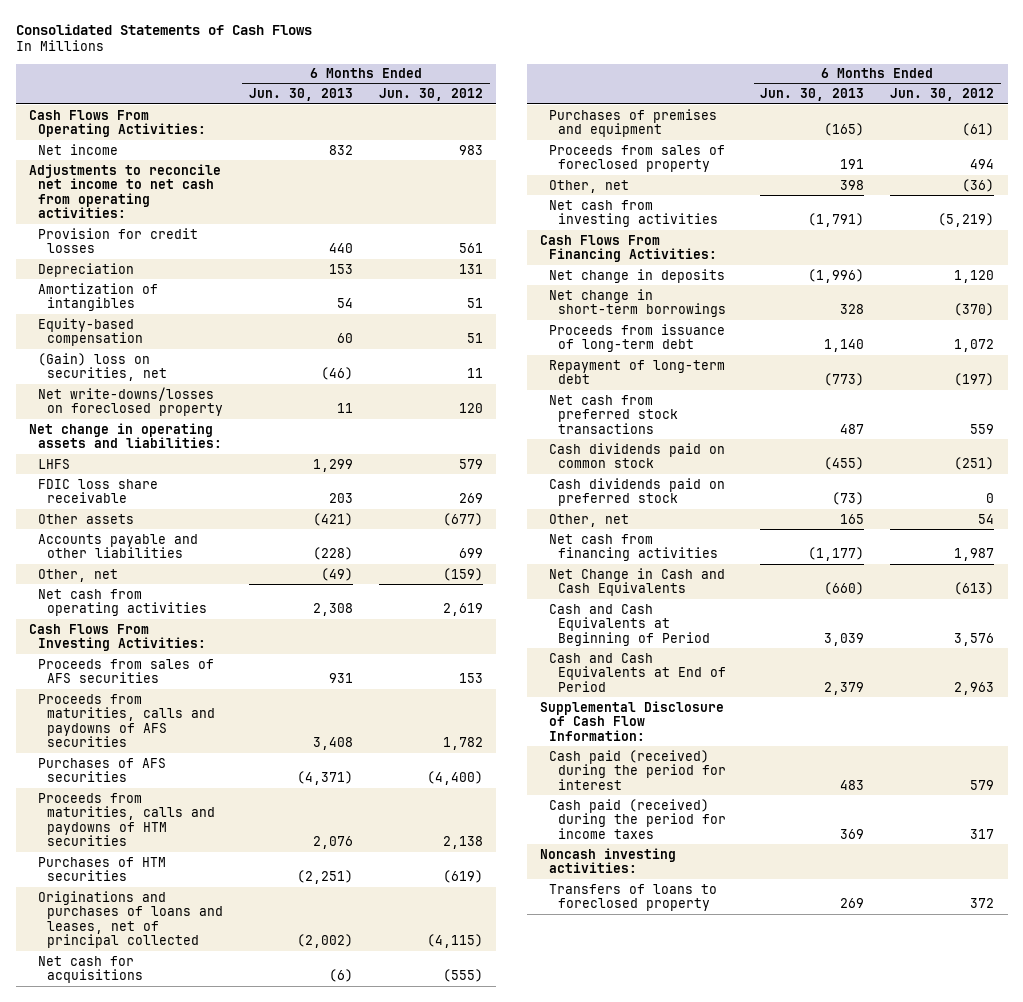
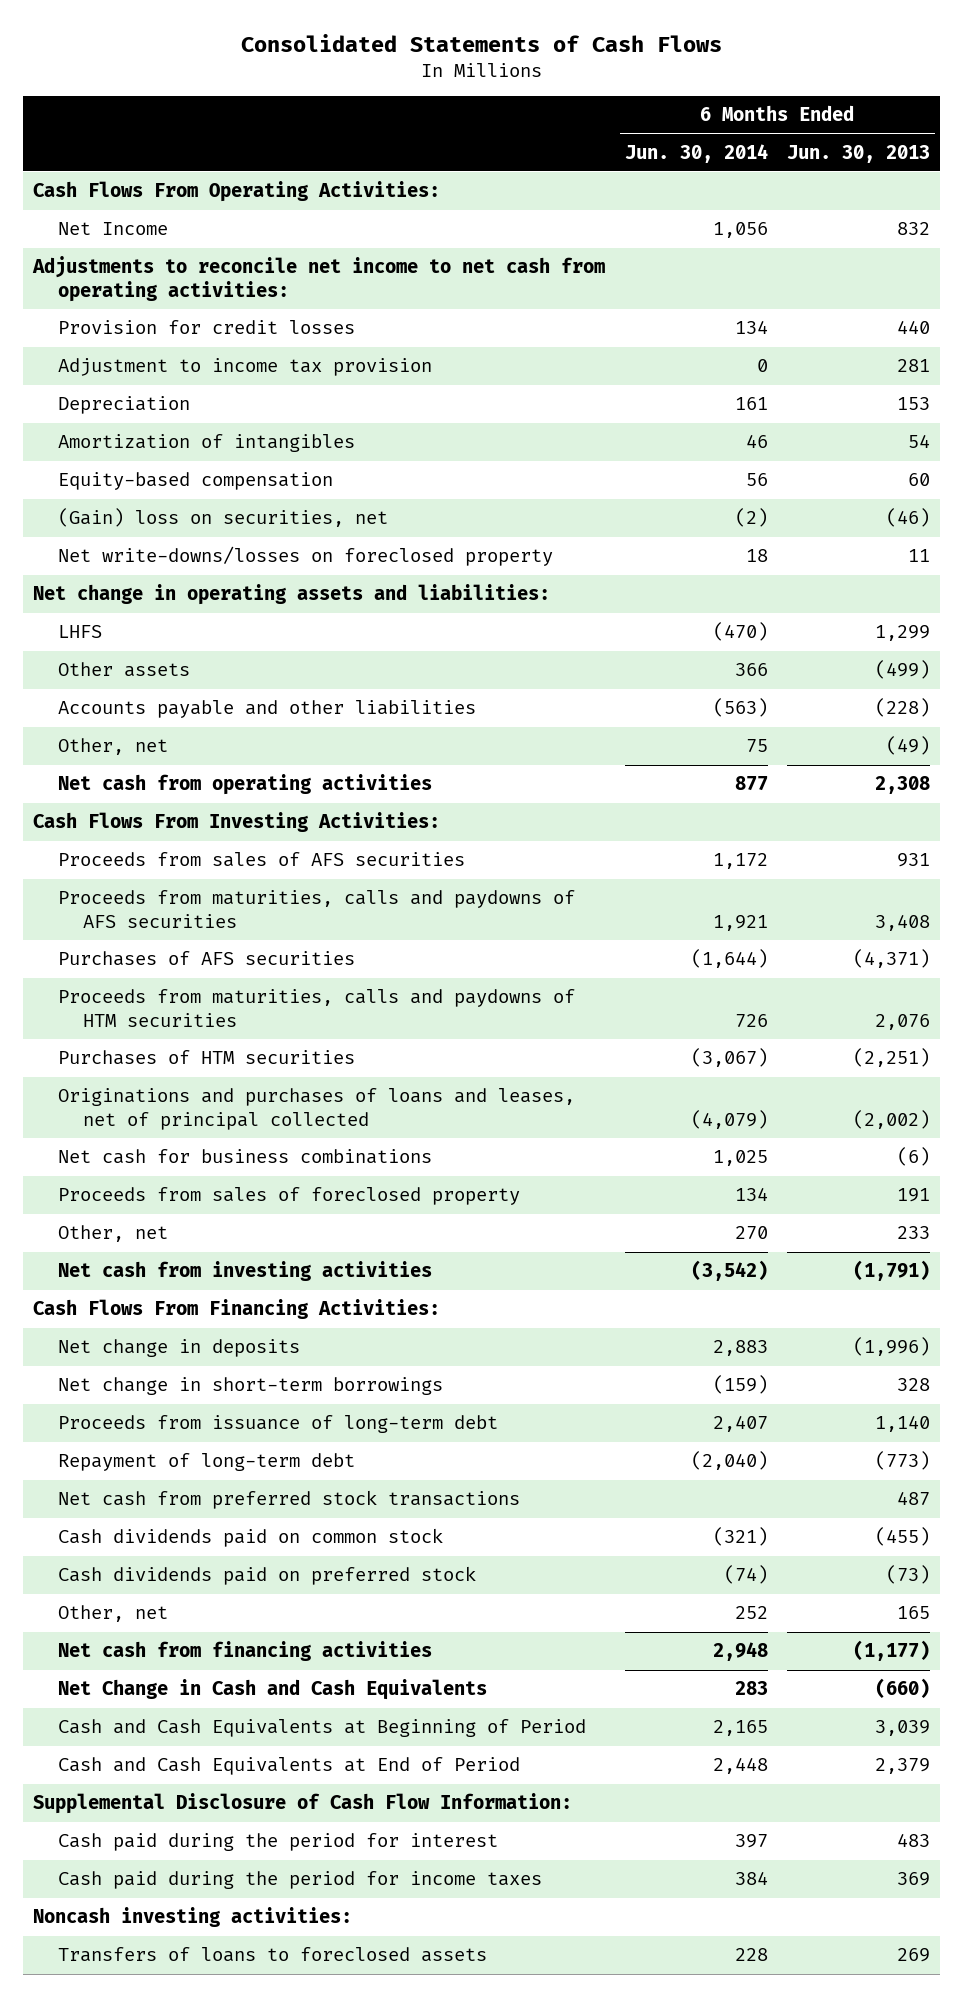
- | 6 Months Ended Jun. 30, 2013 | 6 Months Ended Jun. 30, 2012
+ | 6 Months Ended Jun. 30, 2014 | 6 Months Ended Jun. 30, 2013
- Net income | 832 | 983
+ Net Income | 1,056 | 832
+ Adjustment to income tax provision | 0 | 281
- FDIC loss share receivable | 203 | 269
- Other assets | (421) | (677)
+ Other assets | 366 | (499)
- Net cash for acquisitions | (6) | (555)
- Purchases of premises and equipment | (165) | (61)
+ Net cash for business combinations | 1,025 | (6)
- Other, net | 398 | (36)
+ Other, net | 270 | 233
- Cash paid (received) during the period for interest | 483 | 579
- Cash paid (received) during the period for income taxes | 369 | 317
+ Cash paid during the period for interest | 397 | 483
+ Cash paid during the period for income taxes | 384 | 369
- Transfers of loans to foreclosed property | 269 | 372
+ Transfers of loans to foreclosed assets | 228 | 269

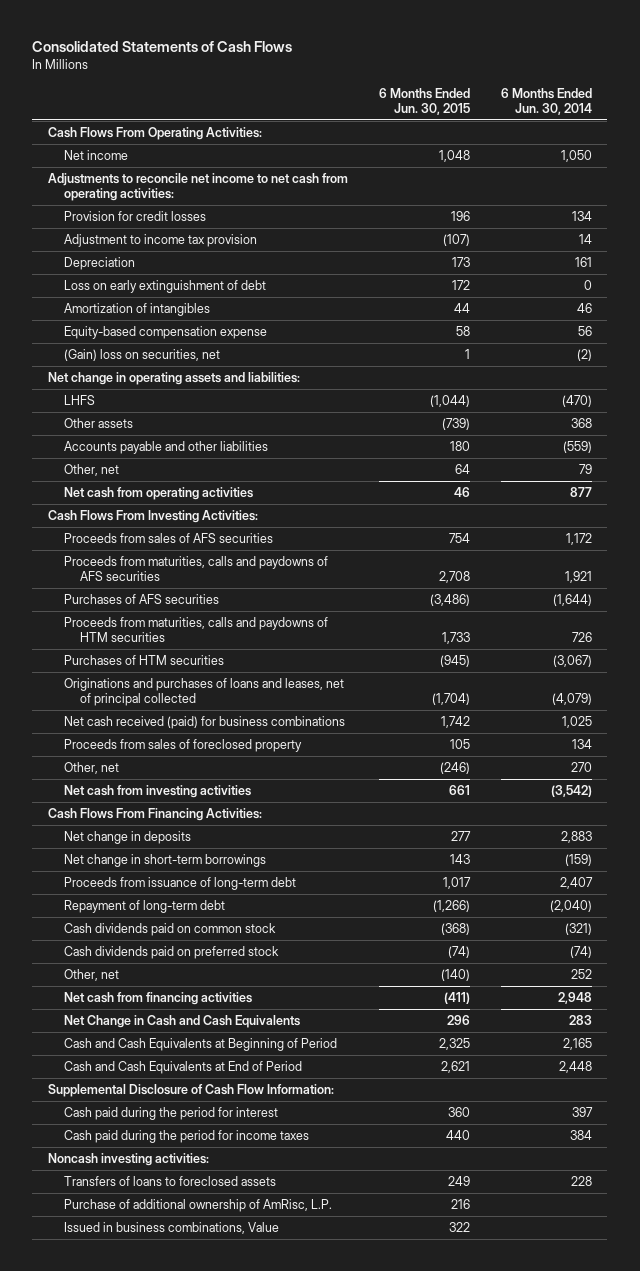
- | 6 Months Ended Jun. 30, 2014 | 6 Months Ended Jun. 30, 2013
+ | 6 Months Ended Jun. 30, 2015 | 6 Months Ended Jun. 30, 2014
- Net Income | 1,056 | 832
+ Net income | 1,048 | 1,050
- Adjustment to income tax provision | 0 | 281
+ Adjustment to income tax provision | (107) | 14
+ Loss on early extinguishment of debt | 172 | 0
- Equity-based compensation | 56 | 60
+ Equity-based compensation expense | 58 | 56
- Net write-downs/losses on foreclosed property | 18 | 11
- Other assets | 366 | (499)
- Accounts payable and other liabilities | (563) | (228)
- Other, net | 75 | (49)
+ Other assets | (739) | 368
+ Accounts payable and other liabilities | 180 | (559)
+ Other, net | 64 | 79
- Net cash for business combinations | 1,025 | (6)
+ Net cash received (paid) for business combinations | 1,742 | 1,025
- Net cash from preferred stock transactions | | 487
+ Purchase of additional ownership of AmRisc, L.P. | 216 |
+ Issued in business combinations, Value | 322 |

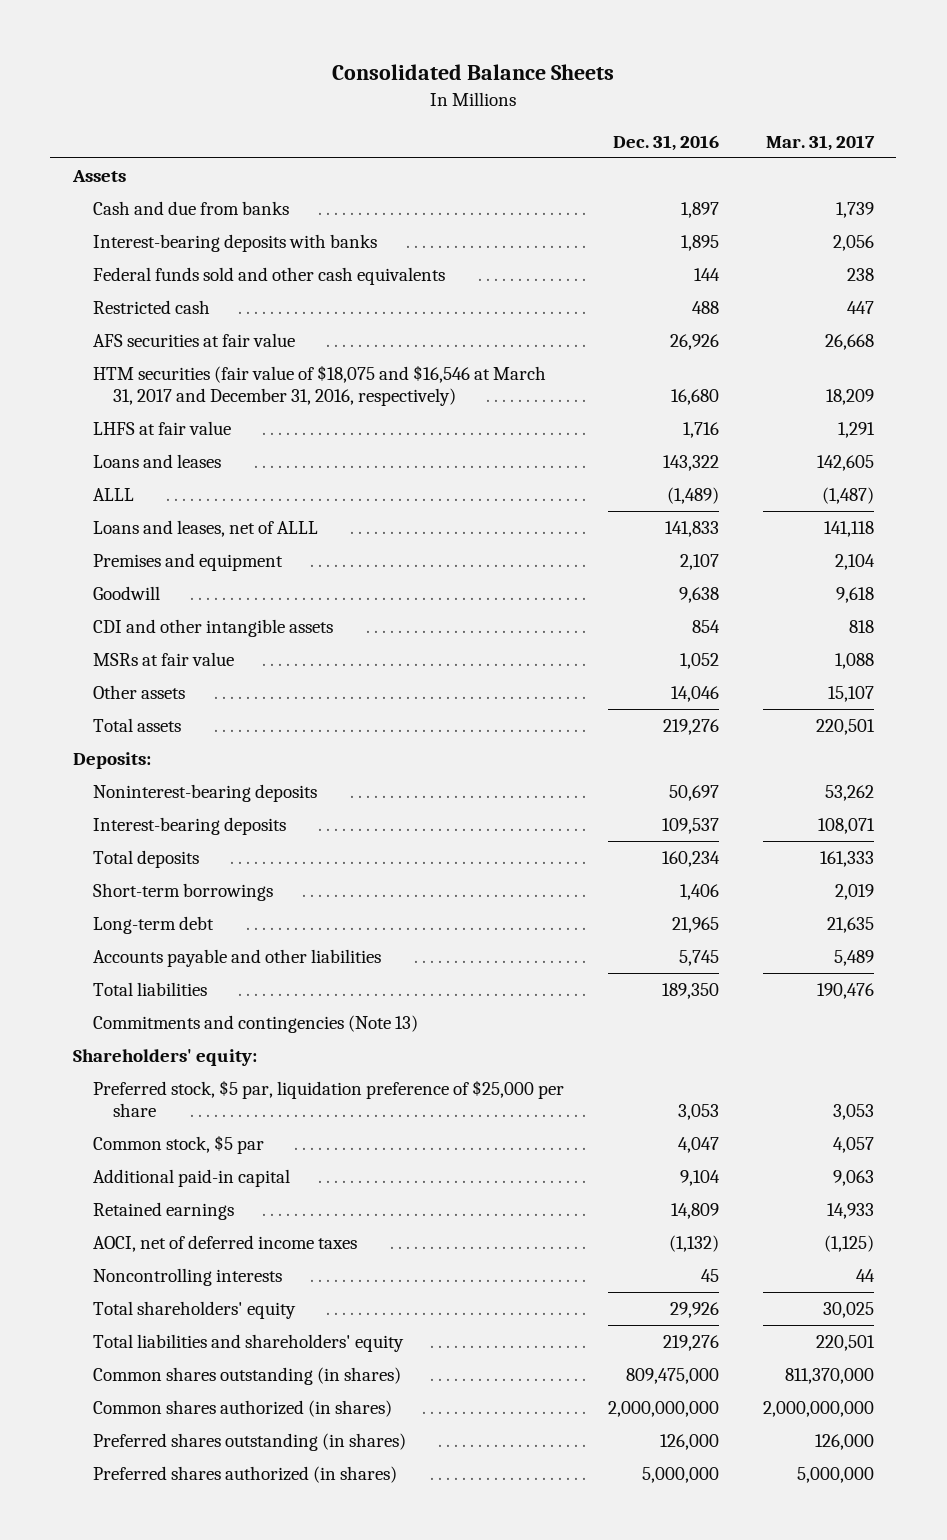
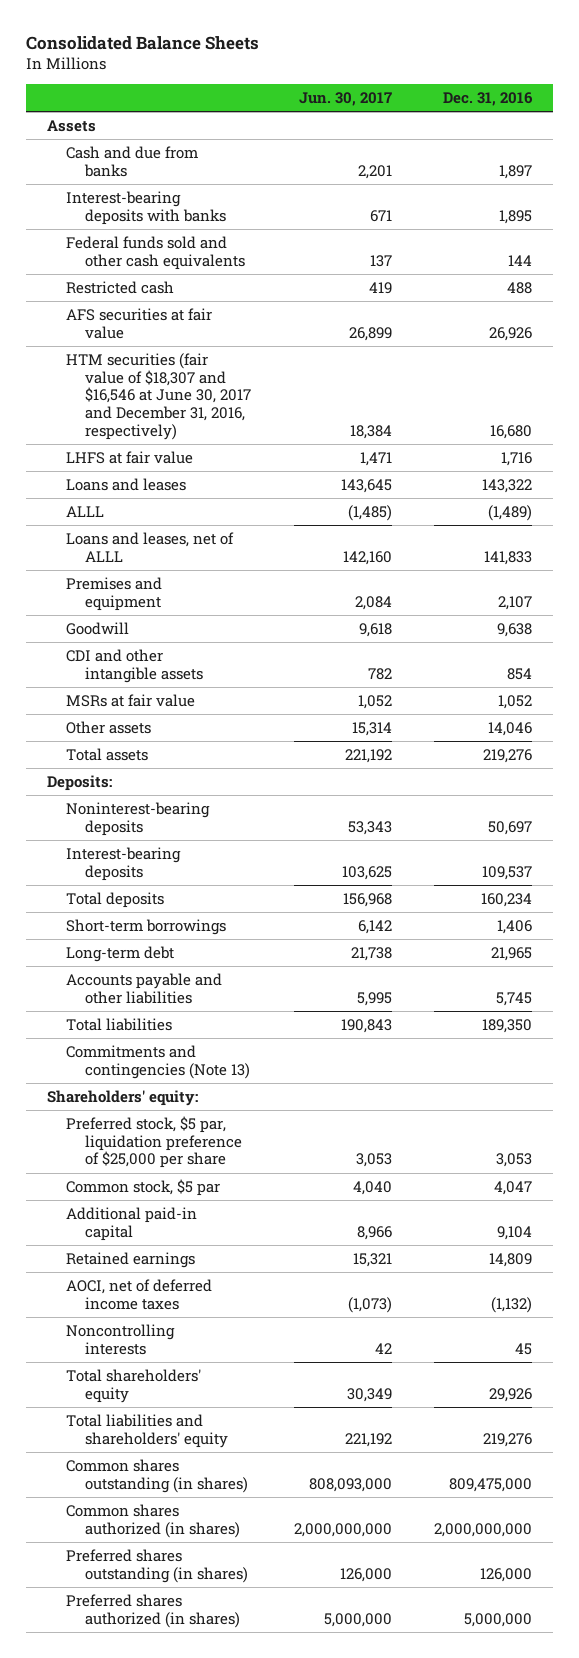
- | Dec. 31, 2016 | Mar. 31, 2017
+ | Jun. 30, 2017 | Dec. 31, 2016
- HTM securities (fair value of $18,075 and $16,546 at March 31, 2017 and December 31, 2016, respectively) | 16,680 | 18,209
+ HTM securities (fair value of $18,307 and $16,546 at June 30, 2017 and December 31, 2016, respectively) | 18,384 | 16,680

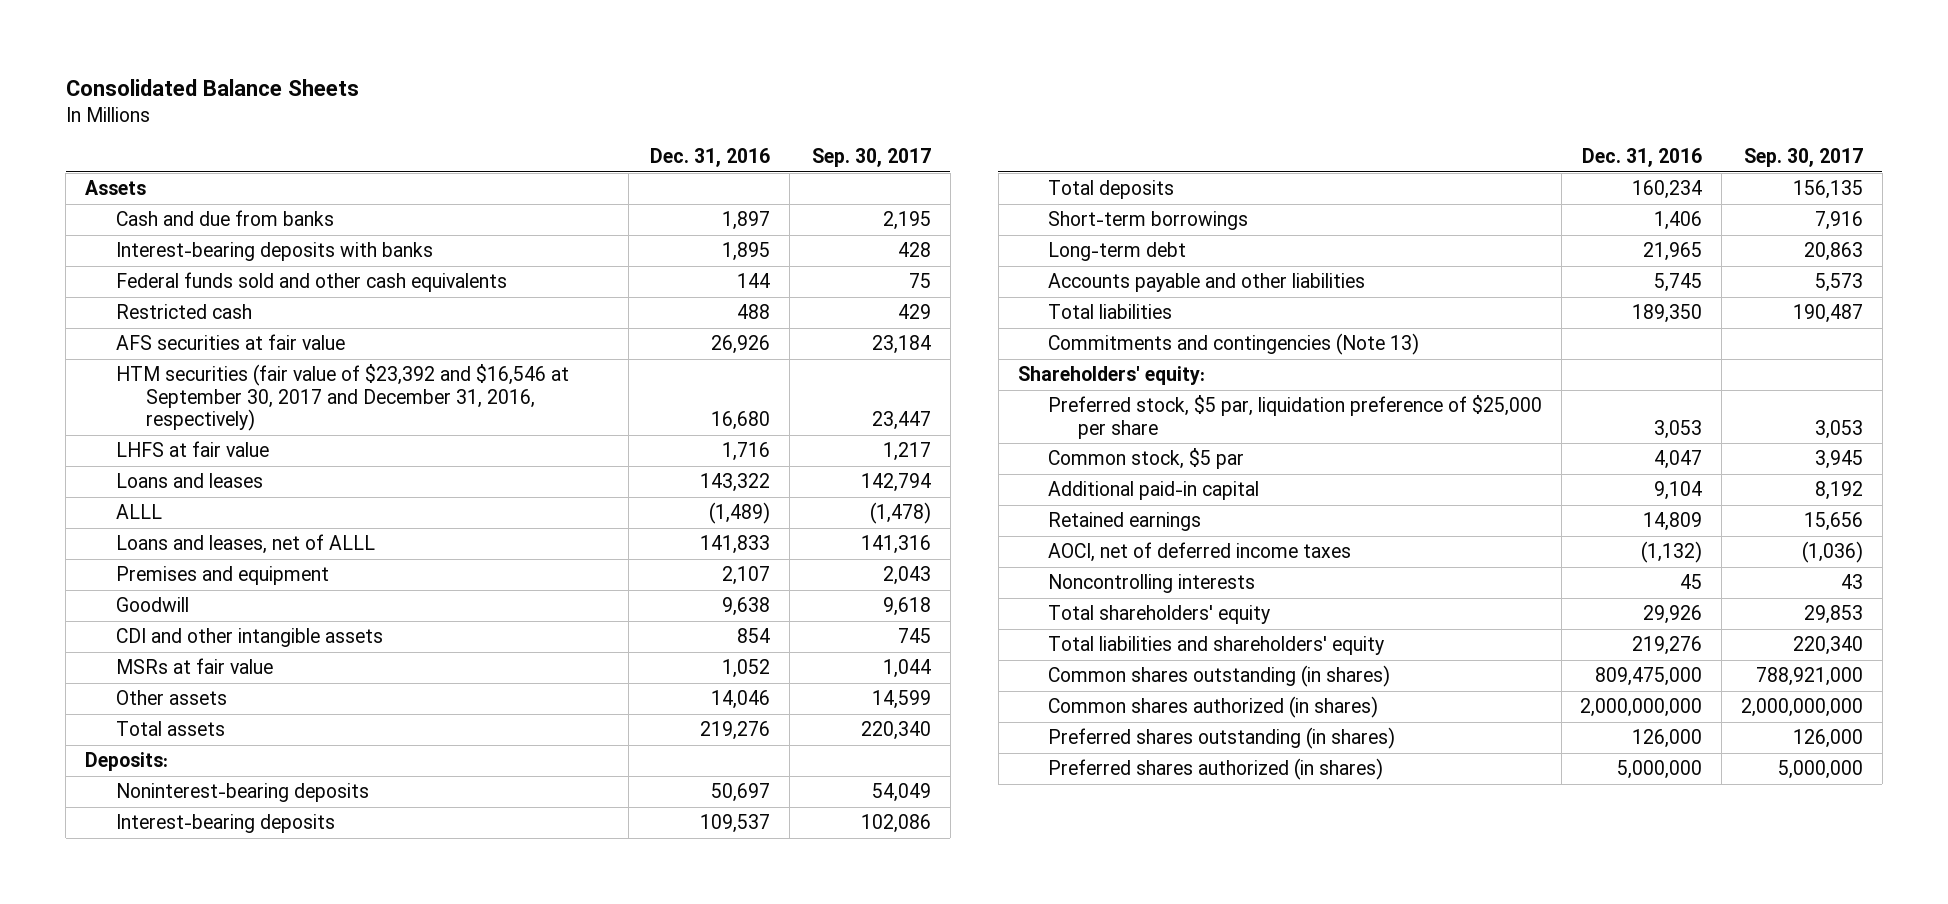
- | Jun. 30, 2017 | Dec. 31, 2016
+ | Dec. 31, 2016 | Sep. 30, 2017
- HTM securities (fair value of $18,307 and $16,546 at June 30, 2017 and December 31, 2016, respectively) | 18,384 | 16,680
+ HTM securities (fair value of $23,392 and $16,546 at September 30, 2017 and December 31, 2016, respectively) | 16,680 | 23,447

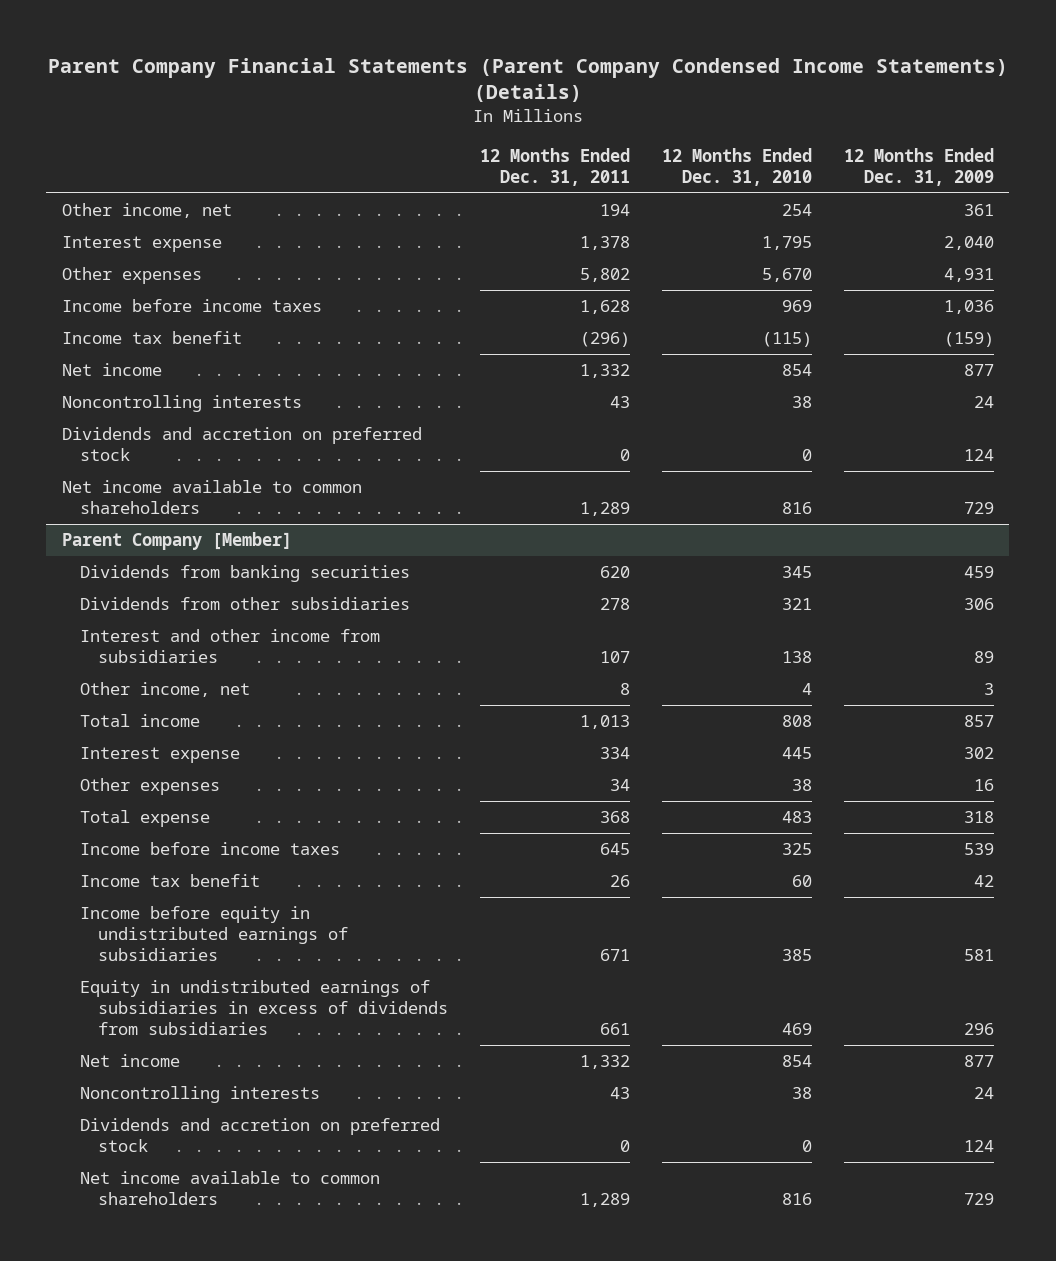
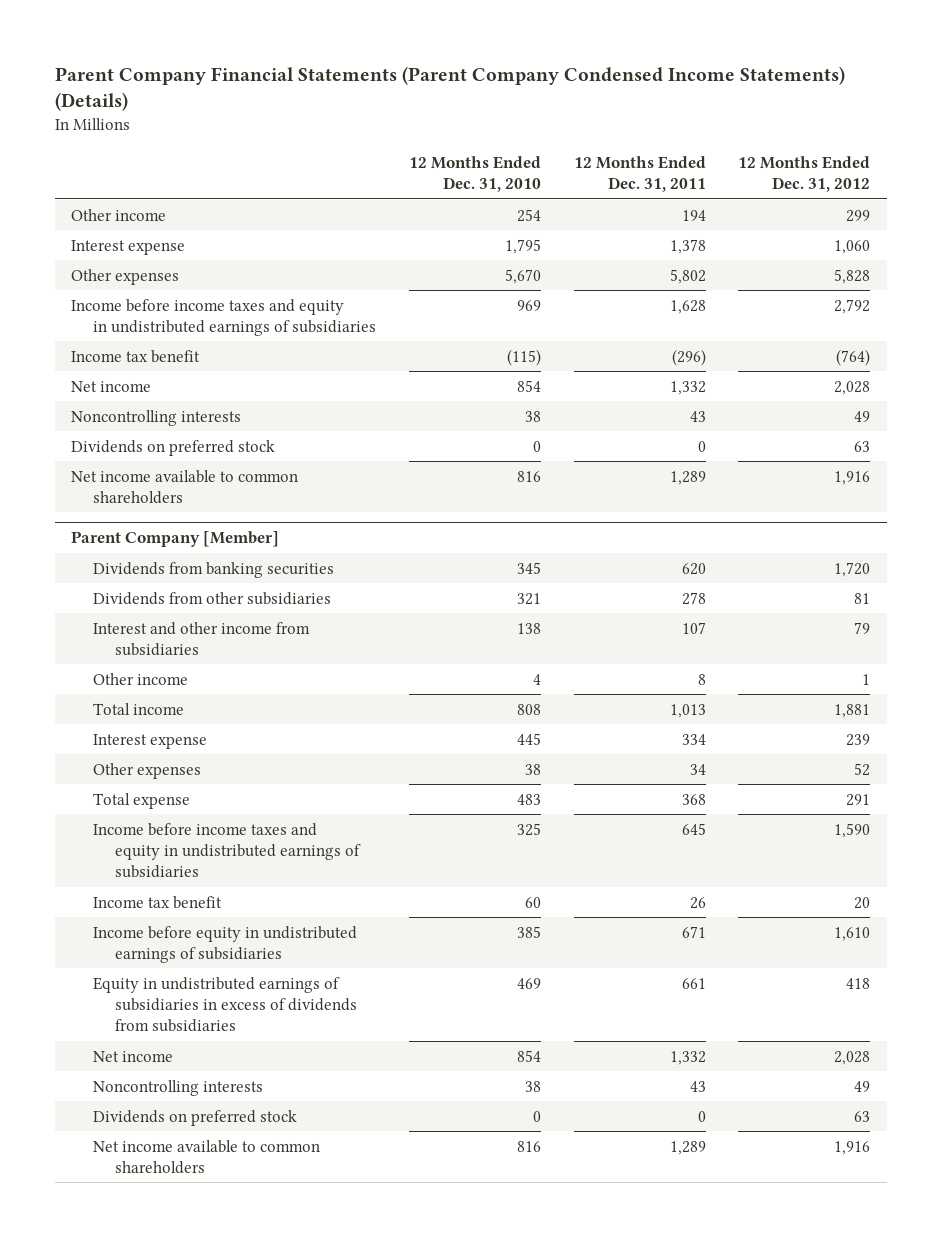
- | 12 Months Ended Dec. 31, 2011 | 12 Months Ended Dec. 31, 2010 | 12 Months Ended Dec. 31, 2009
+ | 12 Months Ended Dec. 31, 2010 | 12 Months Ended Dec. 31, 2011 | 12 Months Ended Dec. 31, 2012
- Other income, net | 194 | 254 | 361
+ Other income | 254 | 194 | 299
- Income before income taxes | 1,628 | 969 | 1,036
+ Income before income taxes and equity in undistributed earnings of subsidiaries | 969 | 1,628 | 2,792
- Dividends and accretion on preferred stock | 0 | 0 | 124
+ Dividends on preferred stock | 0 | 0 | 63
@ Parent Company [Member]
- Other income, net | 8 | 4 | 3
+ Other income | 4 | 8 | 1
- Income before income taxes | 645 | 325 | 539
+ Income before income taxes and equity in undistributed earnings of subsidiaries | 325 | 645 | 1,590
- Dividends and accretion on preferred stock | 0 | 0 | 124
+ Dividends on preferred stock | 0 | 0 | 63

